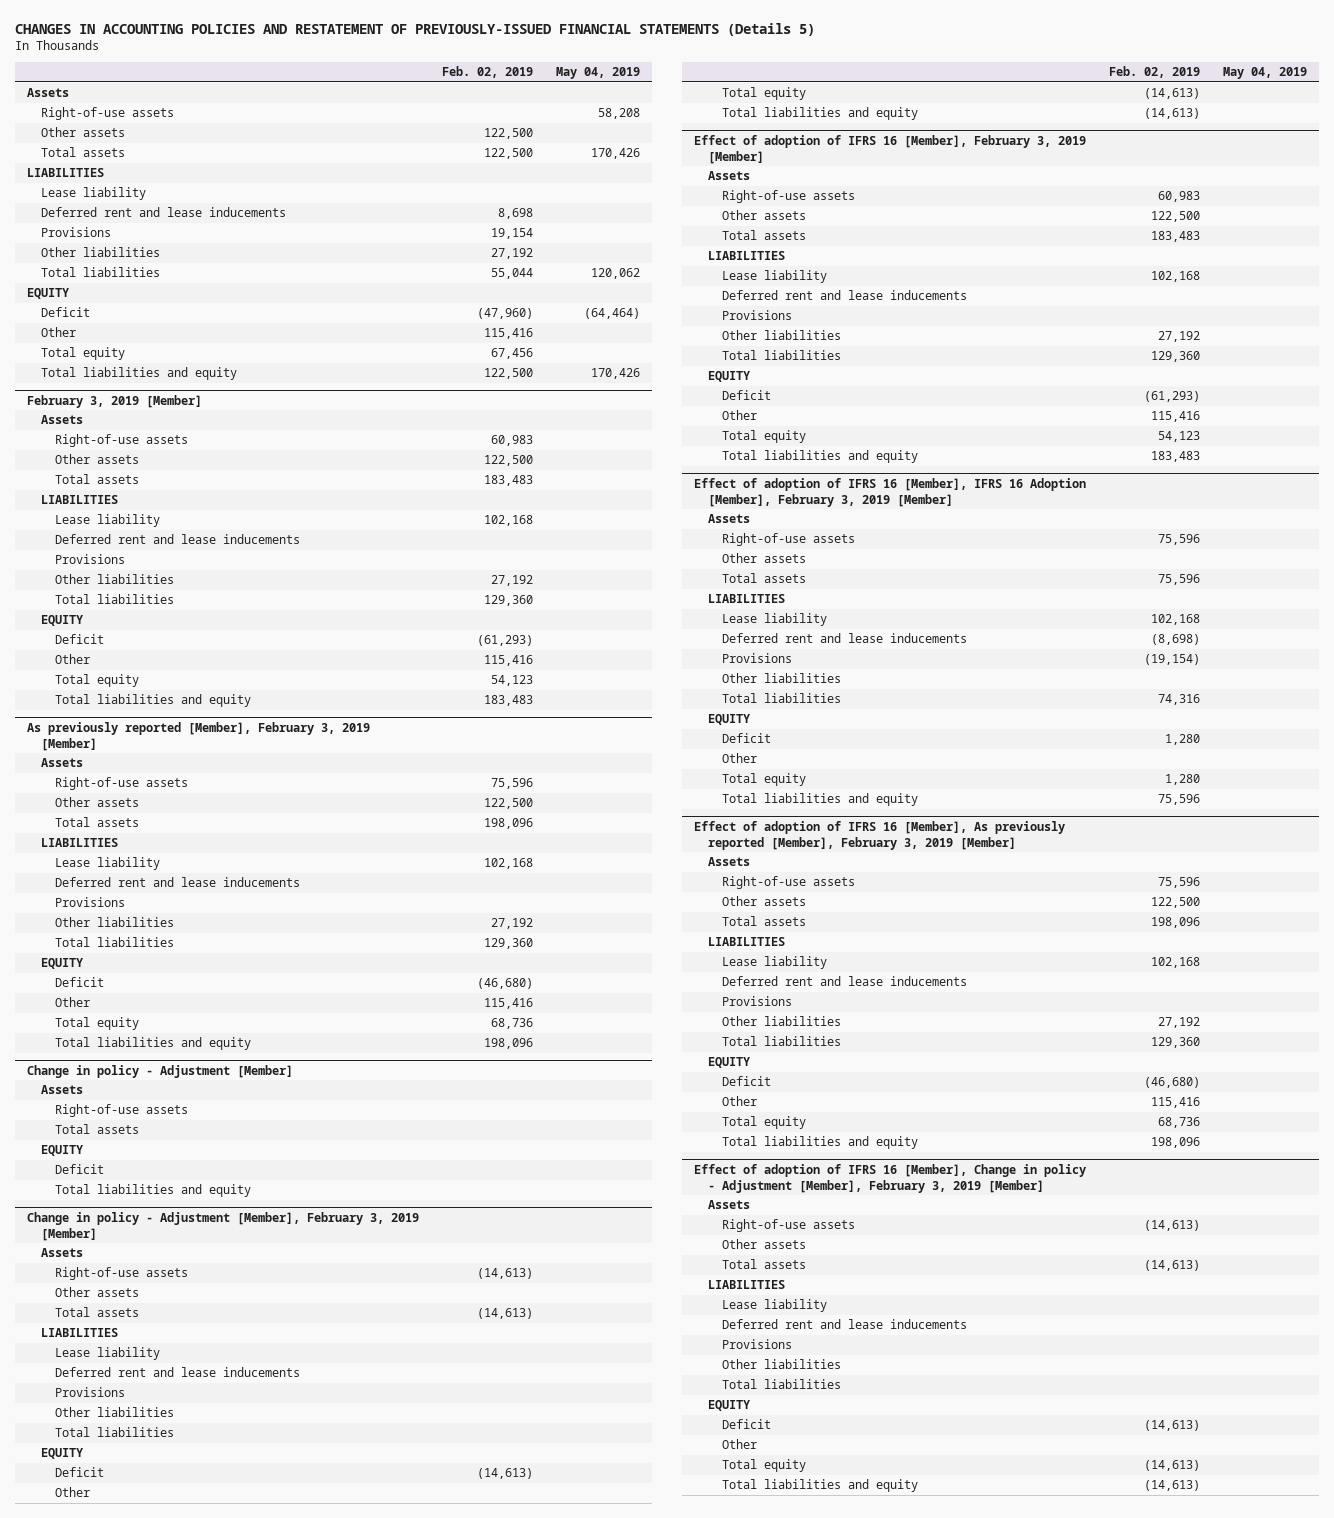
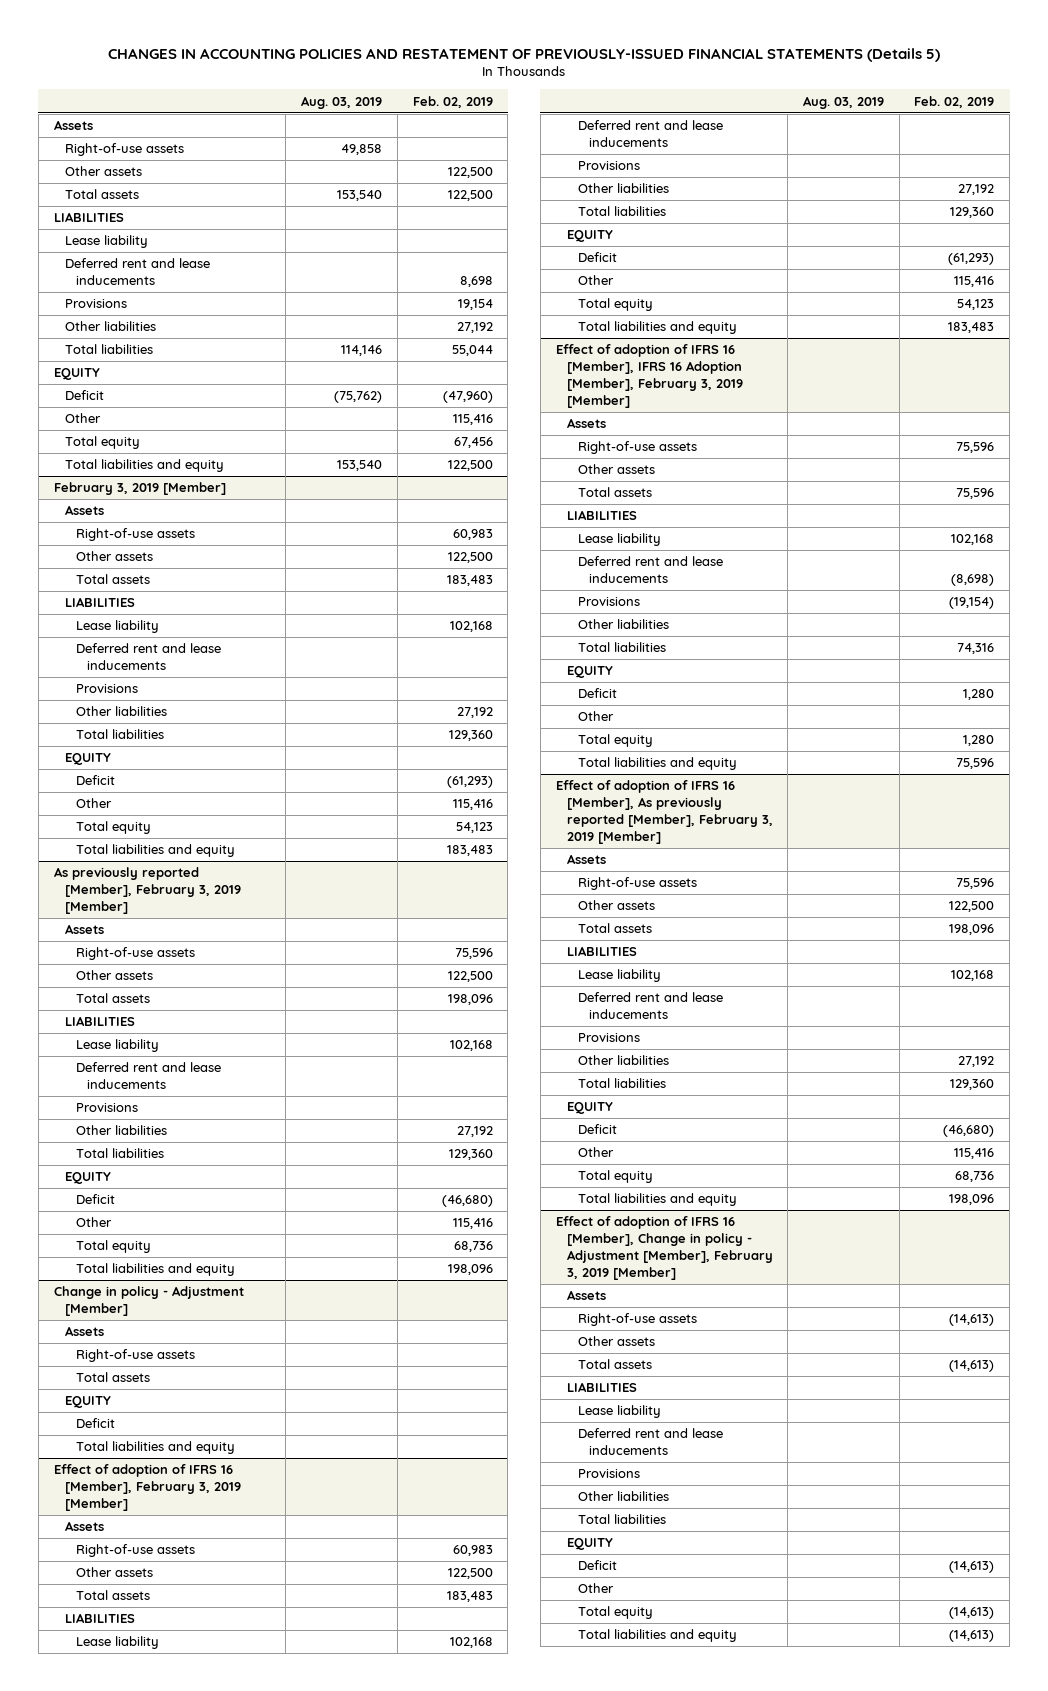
- | Feb. 02, 2019 | May 04, 2019
+ | Aug. 03, 2019 | Feb. 02, 2019
- Change in policy - Adjustment [Member], February 3, 2019 [Member]
- Assets
- Right-of-use assets | (14,613) |
- Other assets
- Total assets | (14,613) |
- LIABILITIES
- Lease liability
- Deferred rent and lease inducements
- Provisions
- Other liabilities
- Total liabilities
- EQUITY
- Deficit | (14,613) |
- Other
- Total equity | (14,613) |
- Total liabilities and equity | (14,613) |

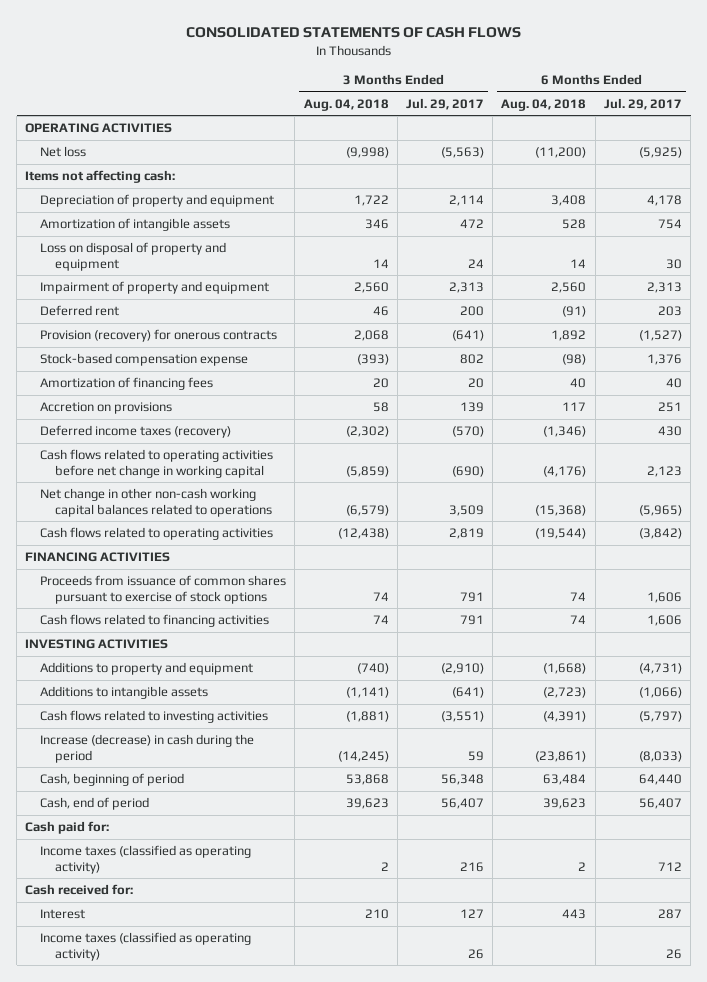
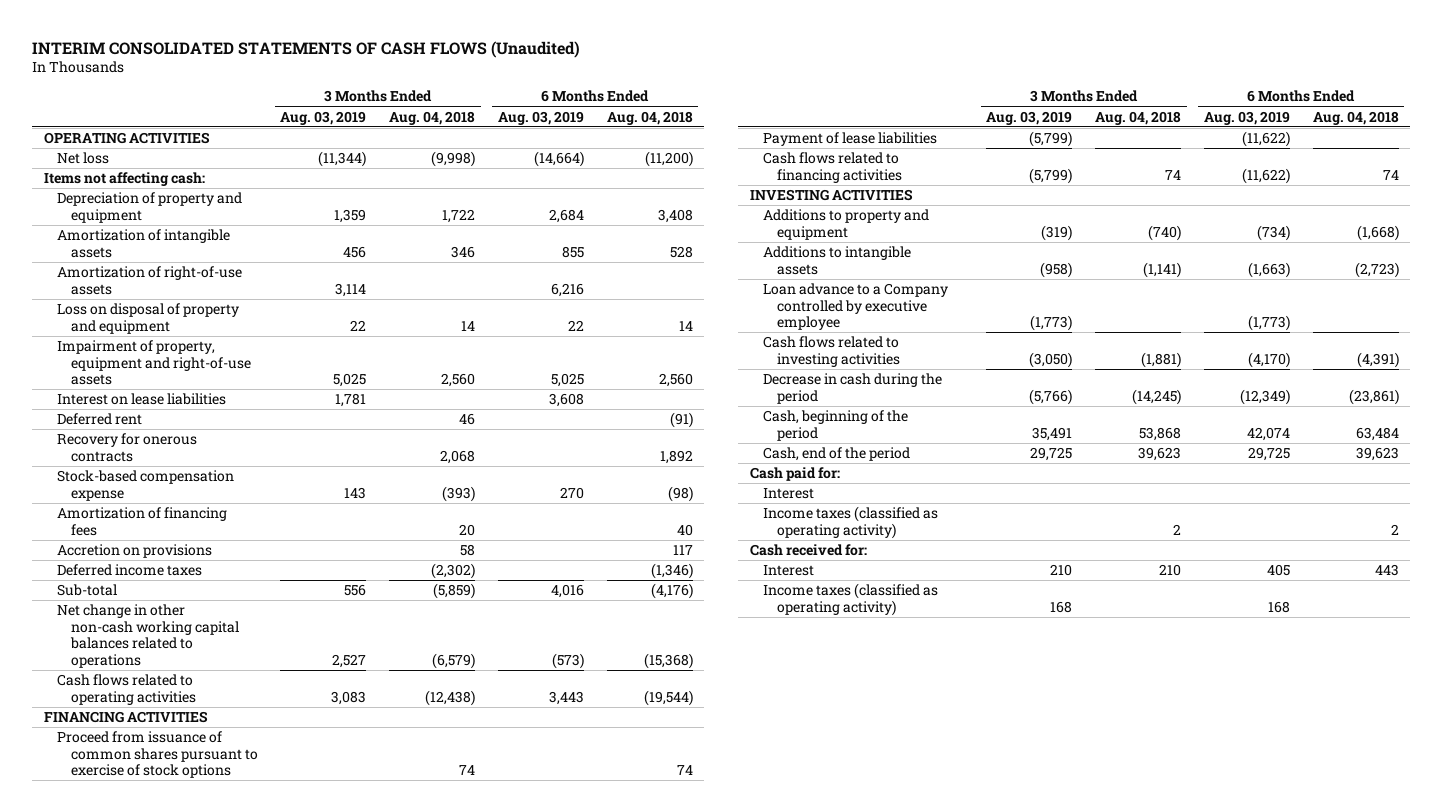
- CONSOLIDATED STATEMENTS OF CASH FLOWS
+ INTERIM CONSOLIDATED STATEMENTS OF CASH FLOWS (Unaudited)
- | 3 Months Ended Aug. 04, 2018 | 3 Months Ended Jul. 29, 2017 | 6 Months Ended Aug. 04, 2018 | 6 Months Ended Jul. 29, 2017
+ | 3 Months Ended Aug. 03, 2019 | 3 Months Ended Aug. 04, 2018 | 6 Months Ended Aug. 03, 2019 | 6 Months Ended Aug. 04, 2018
+ Amortization of right-of-use assets | 3,114 | | 6,216 |
- Impairment of property and equipment | 2,560 | 2,313 | 2,560 | 2,313
+ Impairment of property, equipment and right-of-use assets | 5,025 | 2,560 | 5,025 | 2,560
+ Interest on lease liabilities | 1,781 | | 3,608 |
- Provision (recovery) for onerous contracts | 2,068 | (641) | 1,892 | (1,527)
+ Recovery for onerous contracts | | 2,068 | | 1,892
- Deferred income taxes (recovery) | (2,302) | (570) | (1,346) | 430
- Cash flows related to operating activities before net change in working capital | (5,859) | (690) | (4,176) | 2,123
+ Deferred income taxes | | (2,302) | | (1,346)
+ Sub-total | 556 | (5,859) | 4,016 | (4,176)
- Proceeds from issuance of common shares pursuant to exercise of stock options | 74 | 791 | 74 | 1,606
+ Proceed from issuance of common shares pursuant to exercise of stock options | | 74 | | 74
+ Payment of lease liabilities | (5,799) | | (11,622) |
+ Loan advance to a Company controlled by executive employee | (1,773) | | (1,773) |
- Increase (decrease) in cash during the period | (14,245) | 59 | (23,861) | (8,033)
- Cash, beginning of period | 53,868 | 56,348 | 63,484 | 64,440
- Cash, end of period | 39,623 | 56,407 | 39,623 | 56,407
+ Decrease in cash during the period | (5,766) | (14,245) | (12,349) | (23,861)
+ Cash, beginning of the period | 35,491 | 53,868 | 42,074 | 63,484
+ Cash, end of the period | 29,725 | 39,623 | 29,725 | 39,623
+ Interest

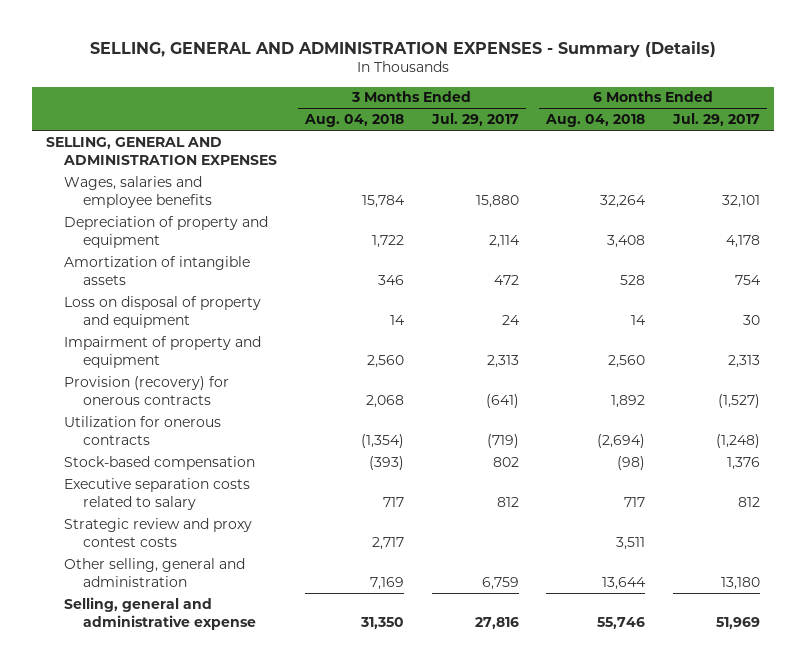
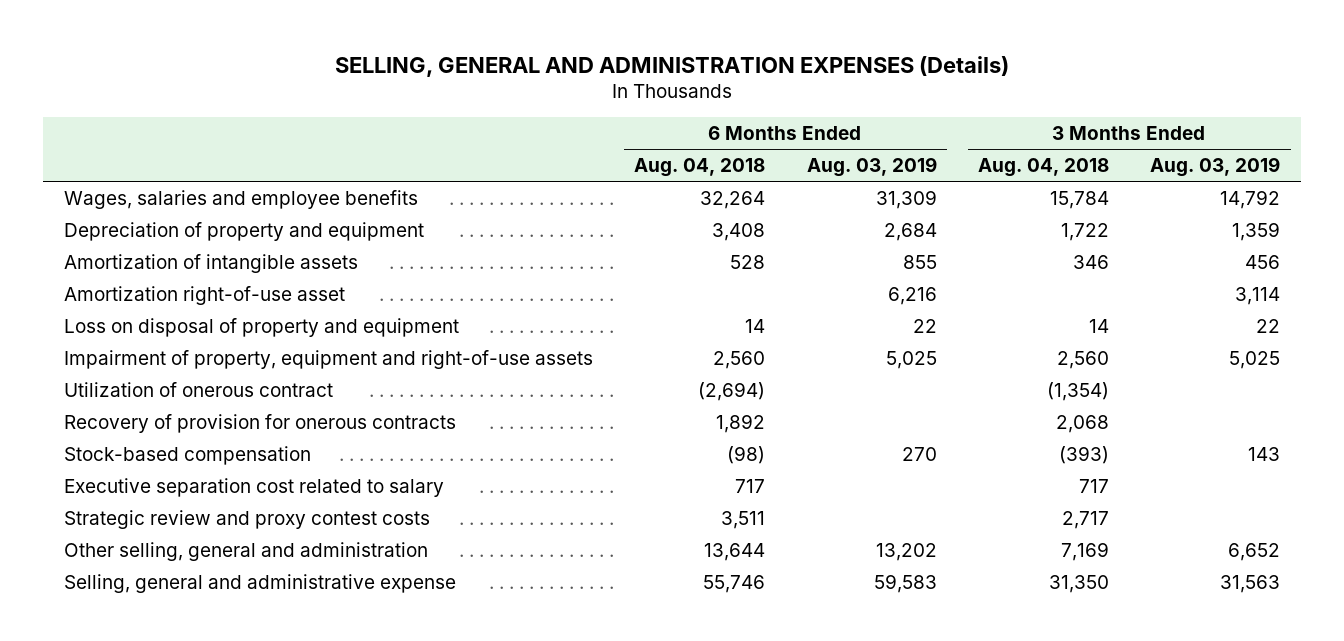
- SELLING, GENERAL AND ADMINISTRATION EXPENSES - Summary (Details)
+ SELLING, GENERAL AND ADMINISTRATION EXPENSES (Details)
- | 3 Months Ended Aug. 04, 2018 | 3 Months Ended Jul. 29, 2017 | 6 Months Ended Aug. 04, 2018 | 6 Months Ended Jul. 29, 2017
+ | 6 Months Ended Aug. 04, 2018 | 6 Months Ended Aug. 03, 2019 | 3 Months Ended Aug. 04, 2018 | 3 Months Ended Aug. 03, 2019
- SELLING, GENERAL AND ADMINISTRATION EXPENSES
+ Amortization right-of-use asset | | 6,216 | | 3,114
- Impairment of property and equipment | 2,560 | 2,313 | 2,560 | 2,313
- Provision (recovery) for onerous contracts | 2,068 | (641) | 1,892 | (1,527)
- Utilization for onerous contracts | (1,354) | (719) | (2,694) | (1,248)
+ Impairment of property, equipment and right-of-use assets | 2,560 | 5,025 | 2,560 | 5,025
+ Utilization of onerous contract | (2,694) | | (1,354) |
+ Recovery of provision for onerous contracts | 1,892 | | 2,068 |
- Executive separation costs related to salary | 717 | 812 | 717 | 812
+ Executive separation cost related to salary | 717 | | 717 |

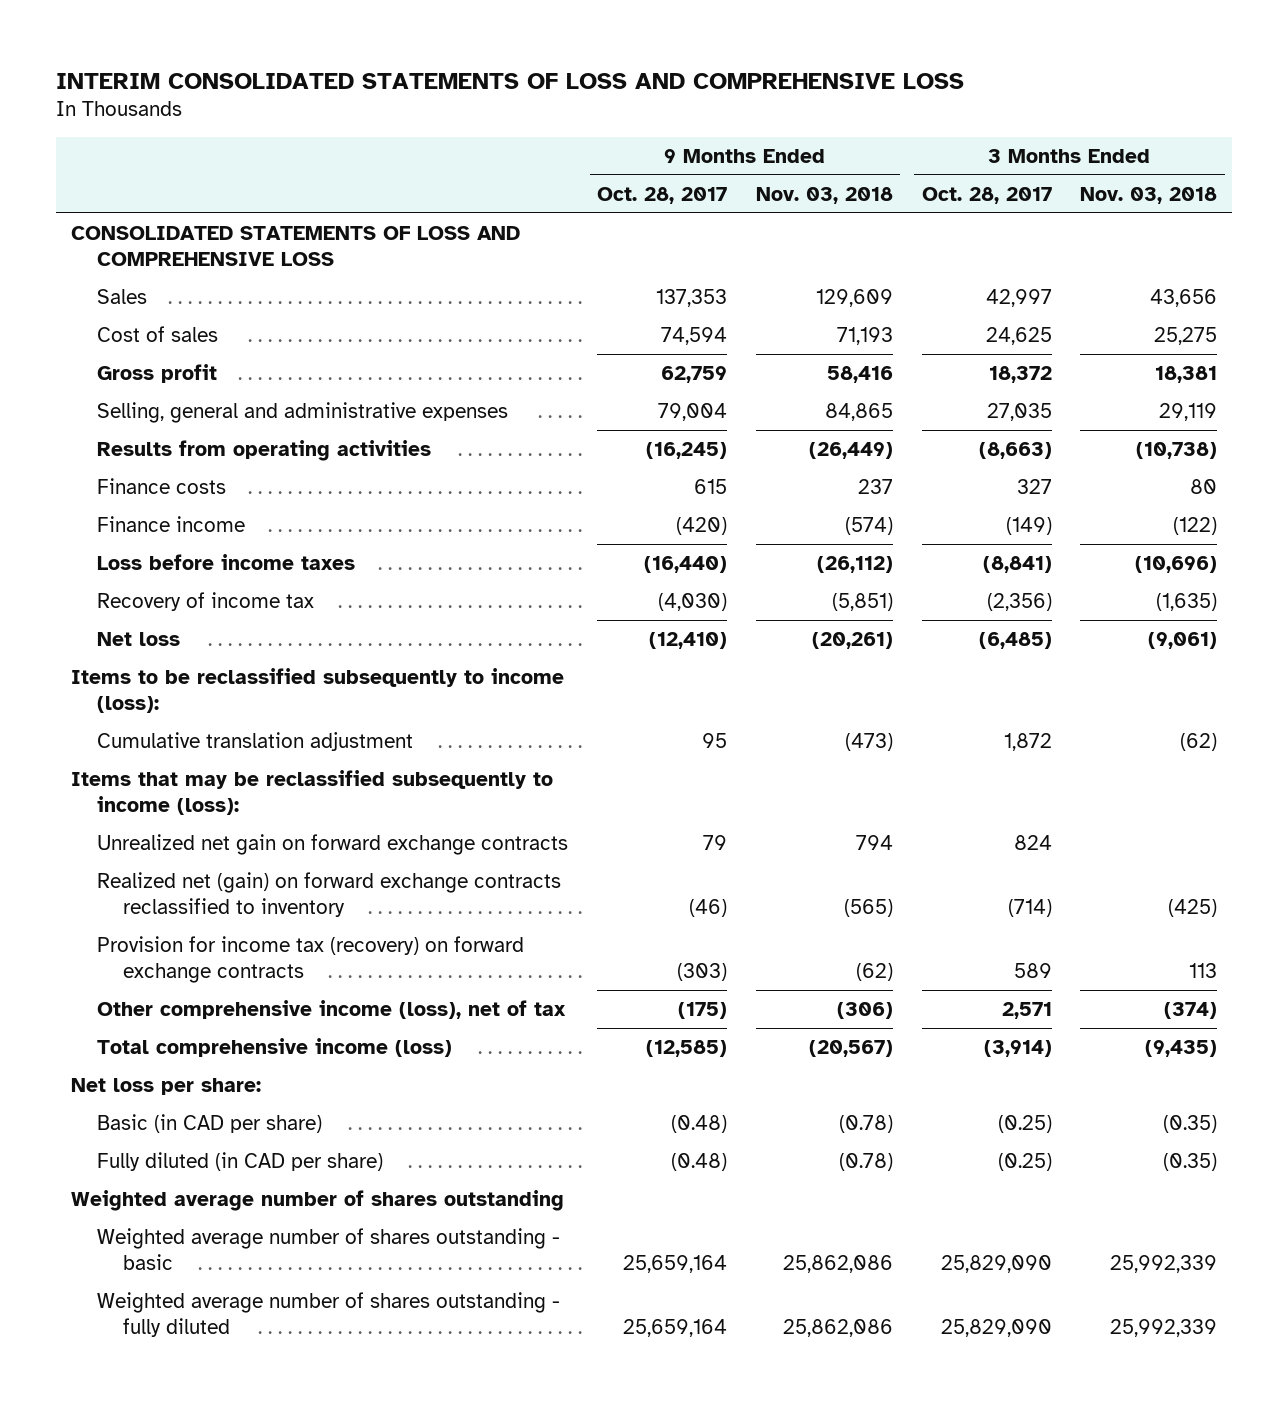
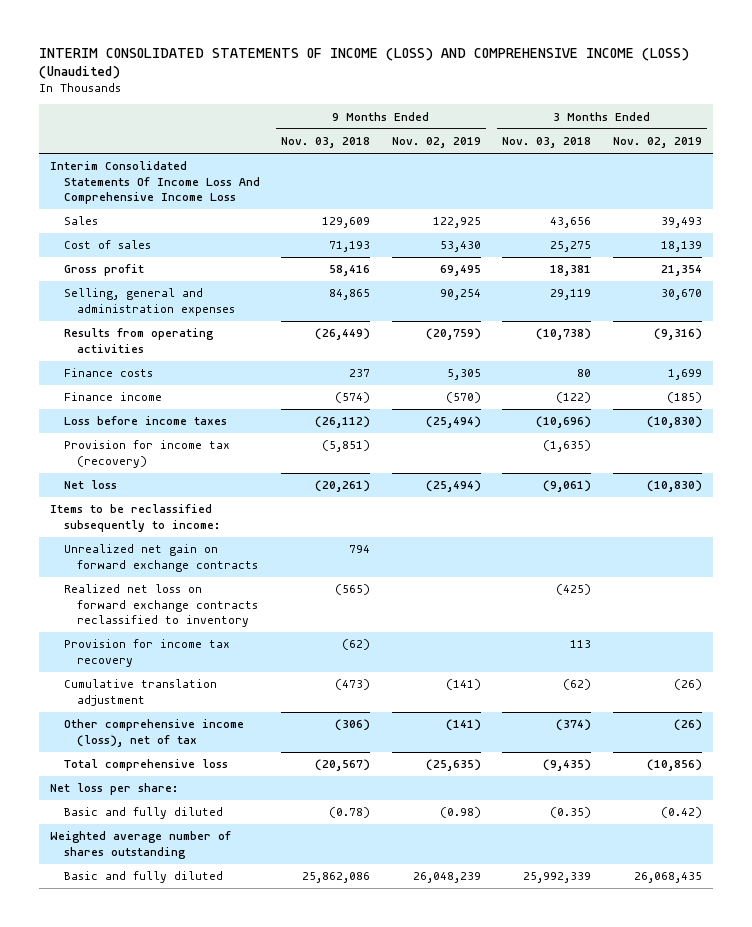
- INTERIM CONSOLIDATED STATEMENTS OF LOSS AND COMPREHENSIVE LOSS
+ INTERIM CONSOLIDATED STATEMENTS OF INCOME (LOSS) AND COMPREHENSIVE INCOME (LOSS) (Unaudited)
- | 9 Months Ended Oct. 28, 2017 | 9 Months Ended Nov. 03, 2018 | 3 Months Ended Oct. 28, 2017 | 3 Months Ended Nov. 03, 2018
+ | 9 Months Ended Nov. 03, 2018 | 9 Months Ended Nov. 02, 2019 | 3 Months Ended Nov. 03, 2018 | 3 Months Ended Nov. 02, 2019
- CONSOLIDATED STATEMENTS OF LOSS AND COMPREHENSIVE LOSS
+ Interim Consolidated Statements Of Income Loss And Comprehensive Income Loss
- Selling, general and administrative expenses | 79,004 | 84,865 | 27,035 | 29,119
+ Selling, general and administration expenses | 84,865 | 90,254 | 29,119 | 30,670
- Recovery of income tax | (4,030) | (5,851) | (2,356) | (1,635)
+ Provision for income tax (recovery) | (5,851) | | (1,635) |
- Items to be reclassified subsequently to income (loss):
- Items that may be reclassified subsequently to income (loss):
+ Items to be reclassified subsequently to income:
- Realized net (gain) on forward exchange contracts reclassified to inventory | (46) | (565) | (714) | (425)
- Provision for income tax (recovery) on forward exchange contracts | (303) | (62) | 589 | 113
+ Realized net loss on forward exchange contracts reclassified to inventory | (565) | | (425) |
+ Provision for income tax recovery | (62) | | 113 |
moved down: Cumulative translation adjustment | (473) | (141) | (62) | (26)
- Total comprehensive income (loss) | (12,585) | (20,567) | (3,914) | (9,435)
+ Total comprehensive loss | (20,567) | (25,635) | (9,435) | (10,856)
- Basic (in CAD per share) | (0.48) | (0.78) | (0.25) | (0.35)
- Fully diluted (in CAD per share) | (0.48) | (0.78) | (0.25) | (0.35)
+ Basic and fully diluted | (0.78) | (0.98) | (0.35) | (0.42)
- Weighted average number of shares outstanding - basic | 25,659,164 | 25,862,086 | 25,829,090 | 25,992,339
- Weighted average number of shares outstanding - fully diluted | 25,659,164 | 25,862,086 | 25,829,090 | 25,992,339
+ Basic and fully diluted | 25,862,086 | 26,048,239 | 25,992,339 | 26,068,435

